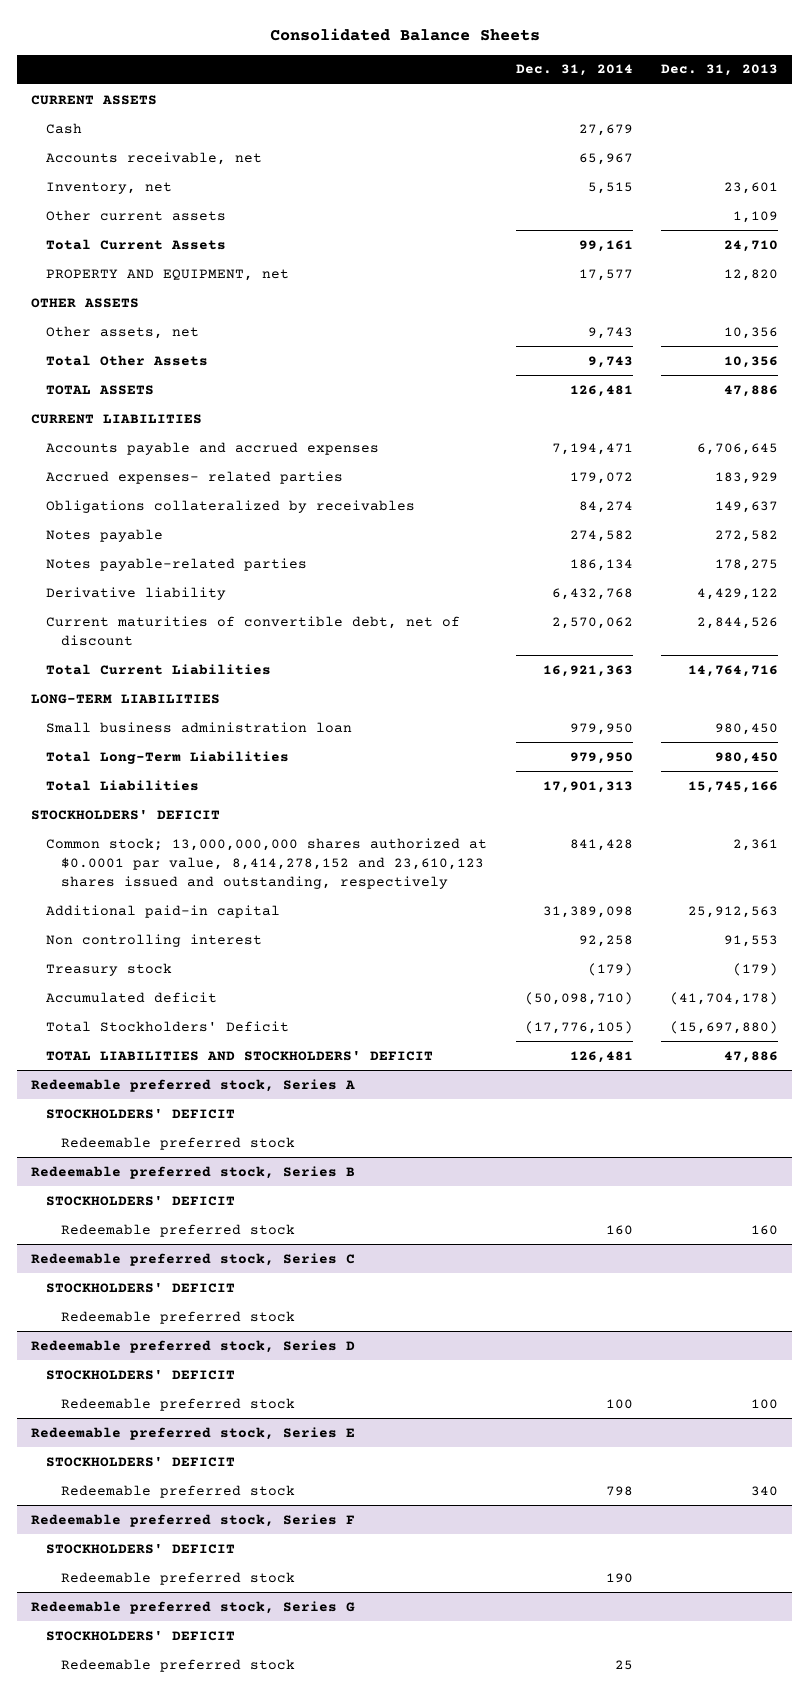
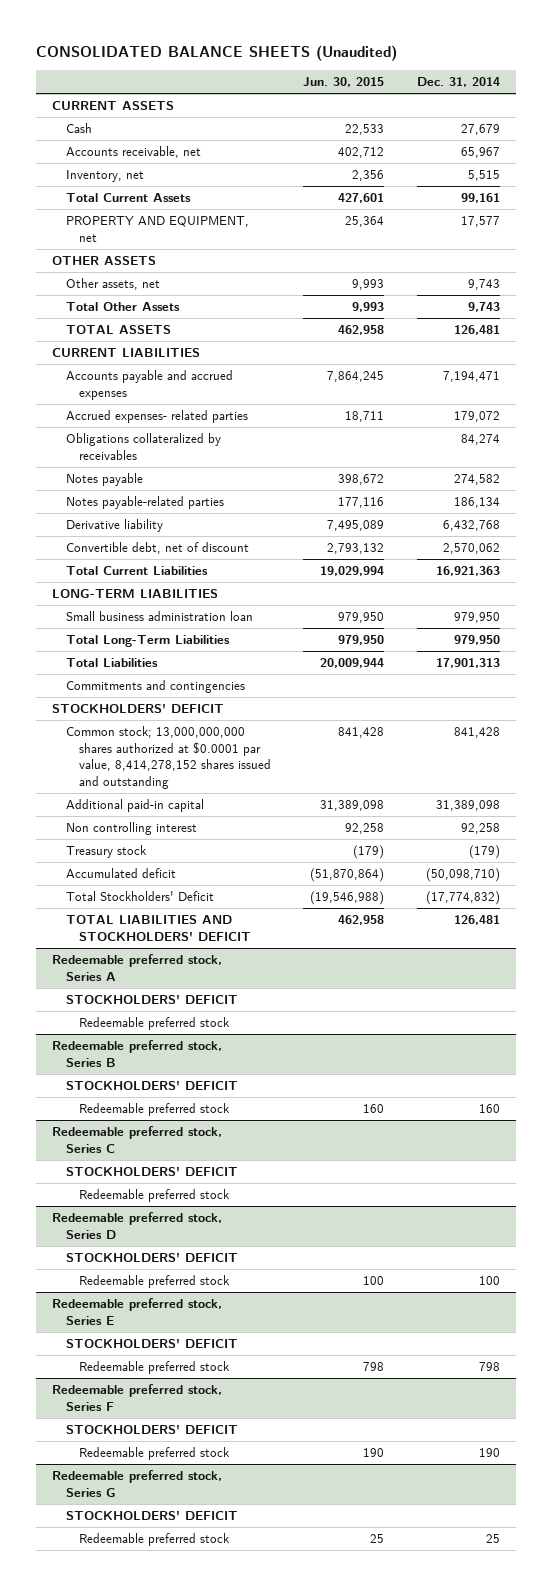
- Consolidated Balance Sheets
+ CONSOLIDATED BALANCE SHEETS (Unaudited)
- | Dec. 31, 2014 | Dec. 31, 2013
+ | Jun. 30, 2015 | Dec. 31, 2014
- Other current assets | | 1,109
- Current maturities of convertible debt, net of discount | 2,570,062 | 2,844,526
+ Convertible debt, net of discount | 2,793,132 | 2,570,062
+ Commitments and contingencies
- Common stock; 13,000,000,000 shares authorized at $0.0001 par value, 8,414,278,152 and 23,610,123 shares issued and outstanding, respectively | 841,428 | 2,361
+ Common stock; 13,000,000,000 shares authorized at $0.0001 par value, 8,414,278,152 shares issued and outstanding | 841,428 | 841,428
- Total Stockholders' Deficit | (17,776,105) | (15,697,880)
+ Total Stockholders' Deficit | (19,546,988) | (17,774,832)

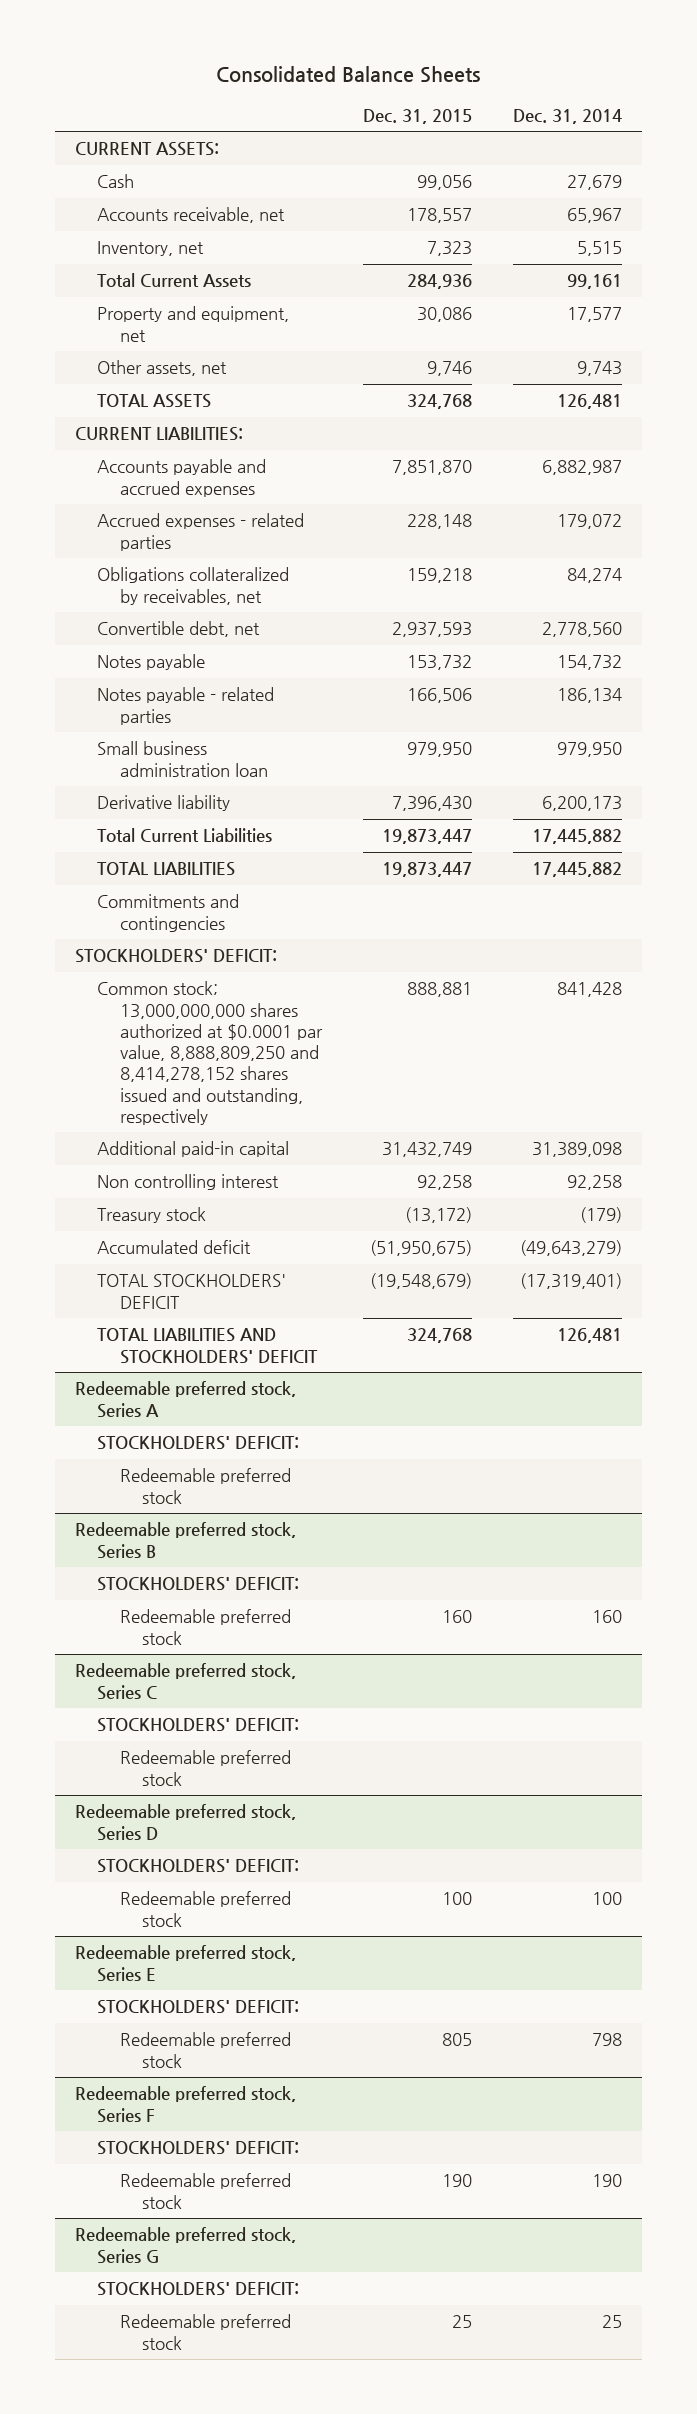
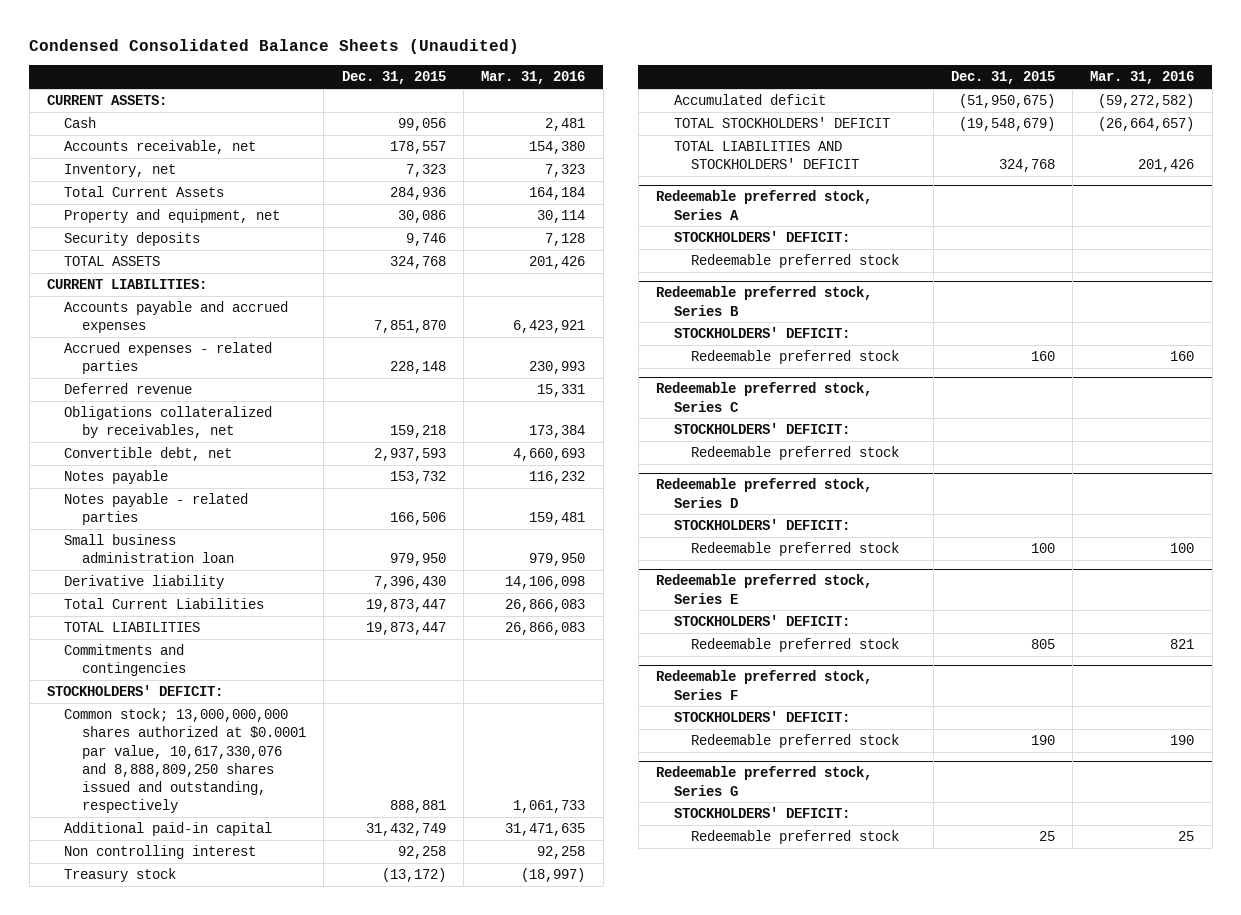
- Consolidated Balance Sheets
+ Condensed Consolidated Balance Sheets (Unaudited)
- | Dec. 31, 2015 | Dec. 31, 2014
+ | Dec. 31, 2015 | Mar. 31, 2016
- Other assets, net | 9,746 | 9,743
+ Security deposits | 9,746 | 7,128
+ Deferred revenue | | 15,331
- Common stock; 13,000,000,000 shares authorized at $0.0001 par value, 8,888,809,250 and 8,414,278,152 shares issued and outstanding, respectively | 888,881 | 841,428
+ Common stock; 13,000,000,000 shares authorized at $0.0001 par value, 10,617,330,076 and 8,888,809,250 shares issued and outstanding, respectively | 888,881 | 1,061,733

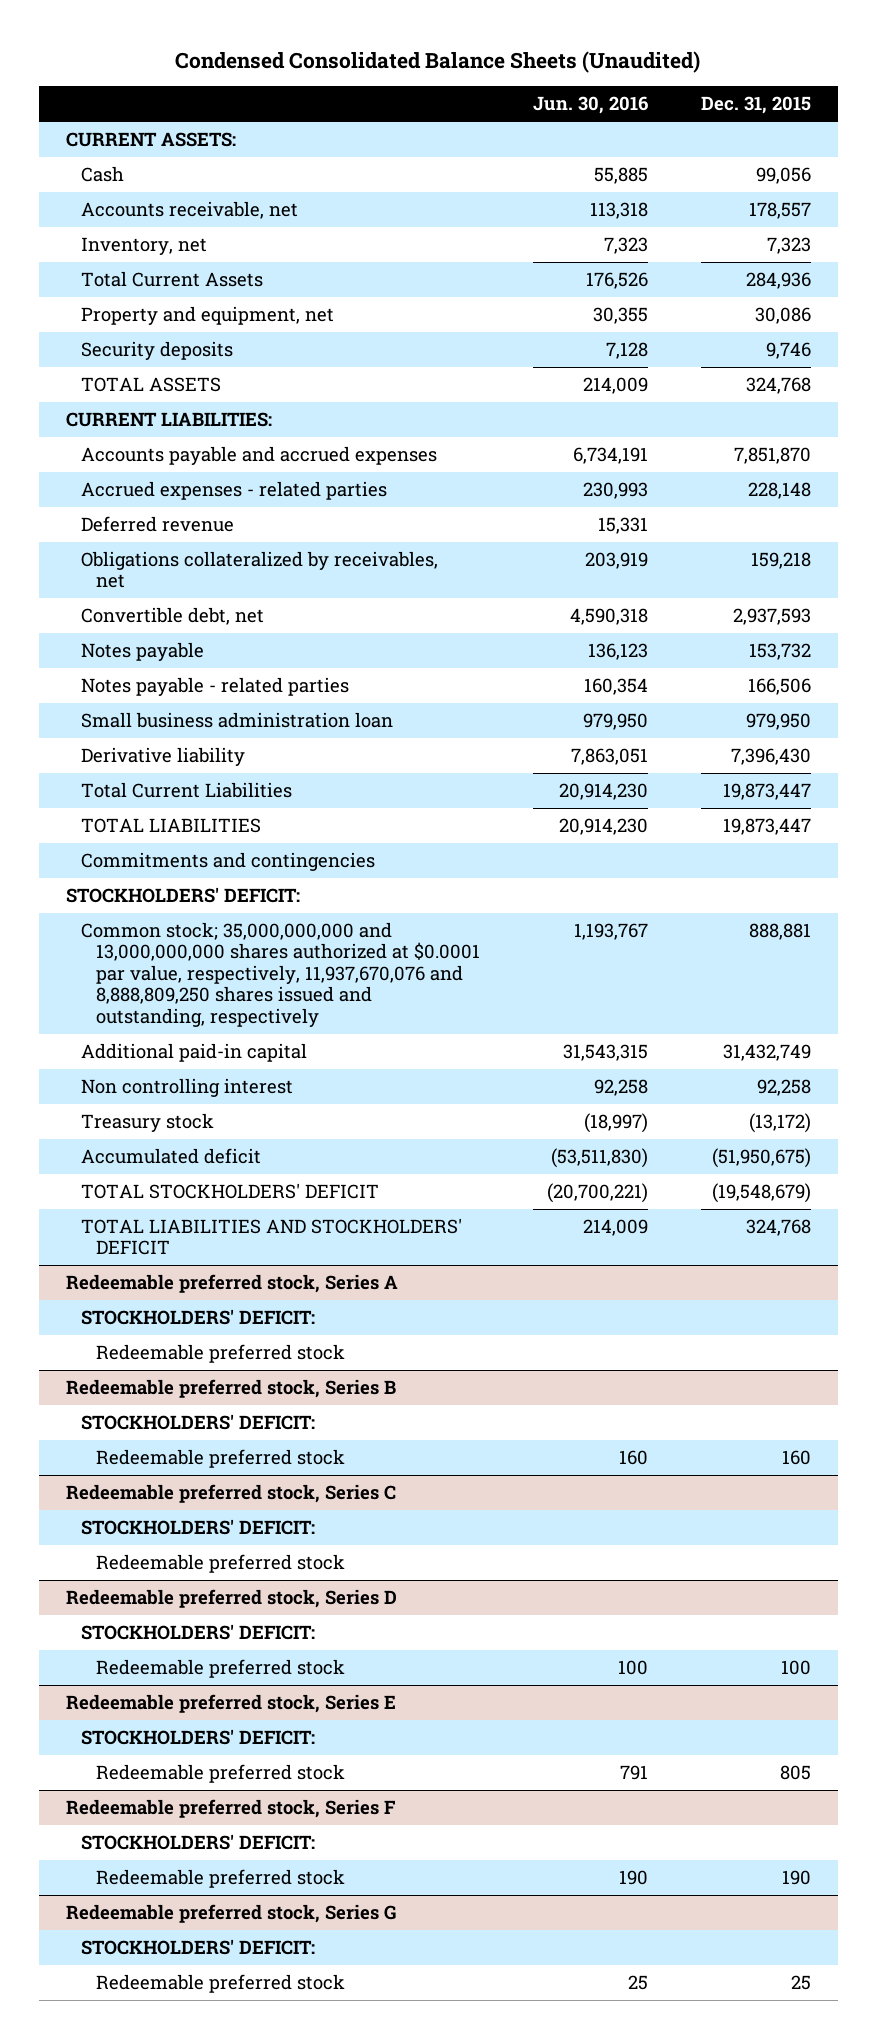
- | Dec. 31, 2015 | Mar. 31, 2016
+ | Jun. 30, 2016 | Dec. 31, 2015
- Common stock; 13,000,000,000 shares authorized at $0.0001 par value, 10,617,330,076 and 8,888,809,250 shares issued and outstanding, respectively | 888,881 | 1,061,733
+ Common stock; 35,000,000,000 and 13,000,000,000 shares authorized at $0.0001 par value, respectively, 11,937,670,076 and 8,888,809,250 shares issued and outstanding, respectively | 1,193,767 | 888,881

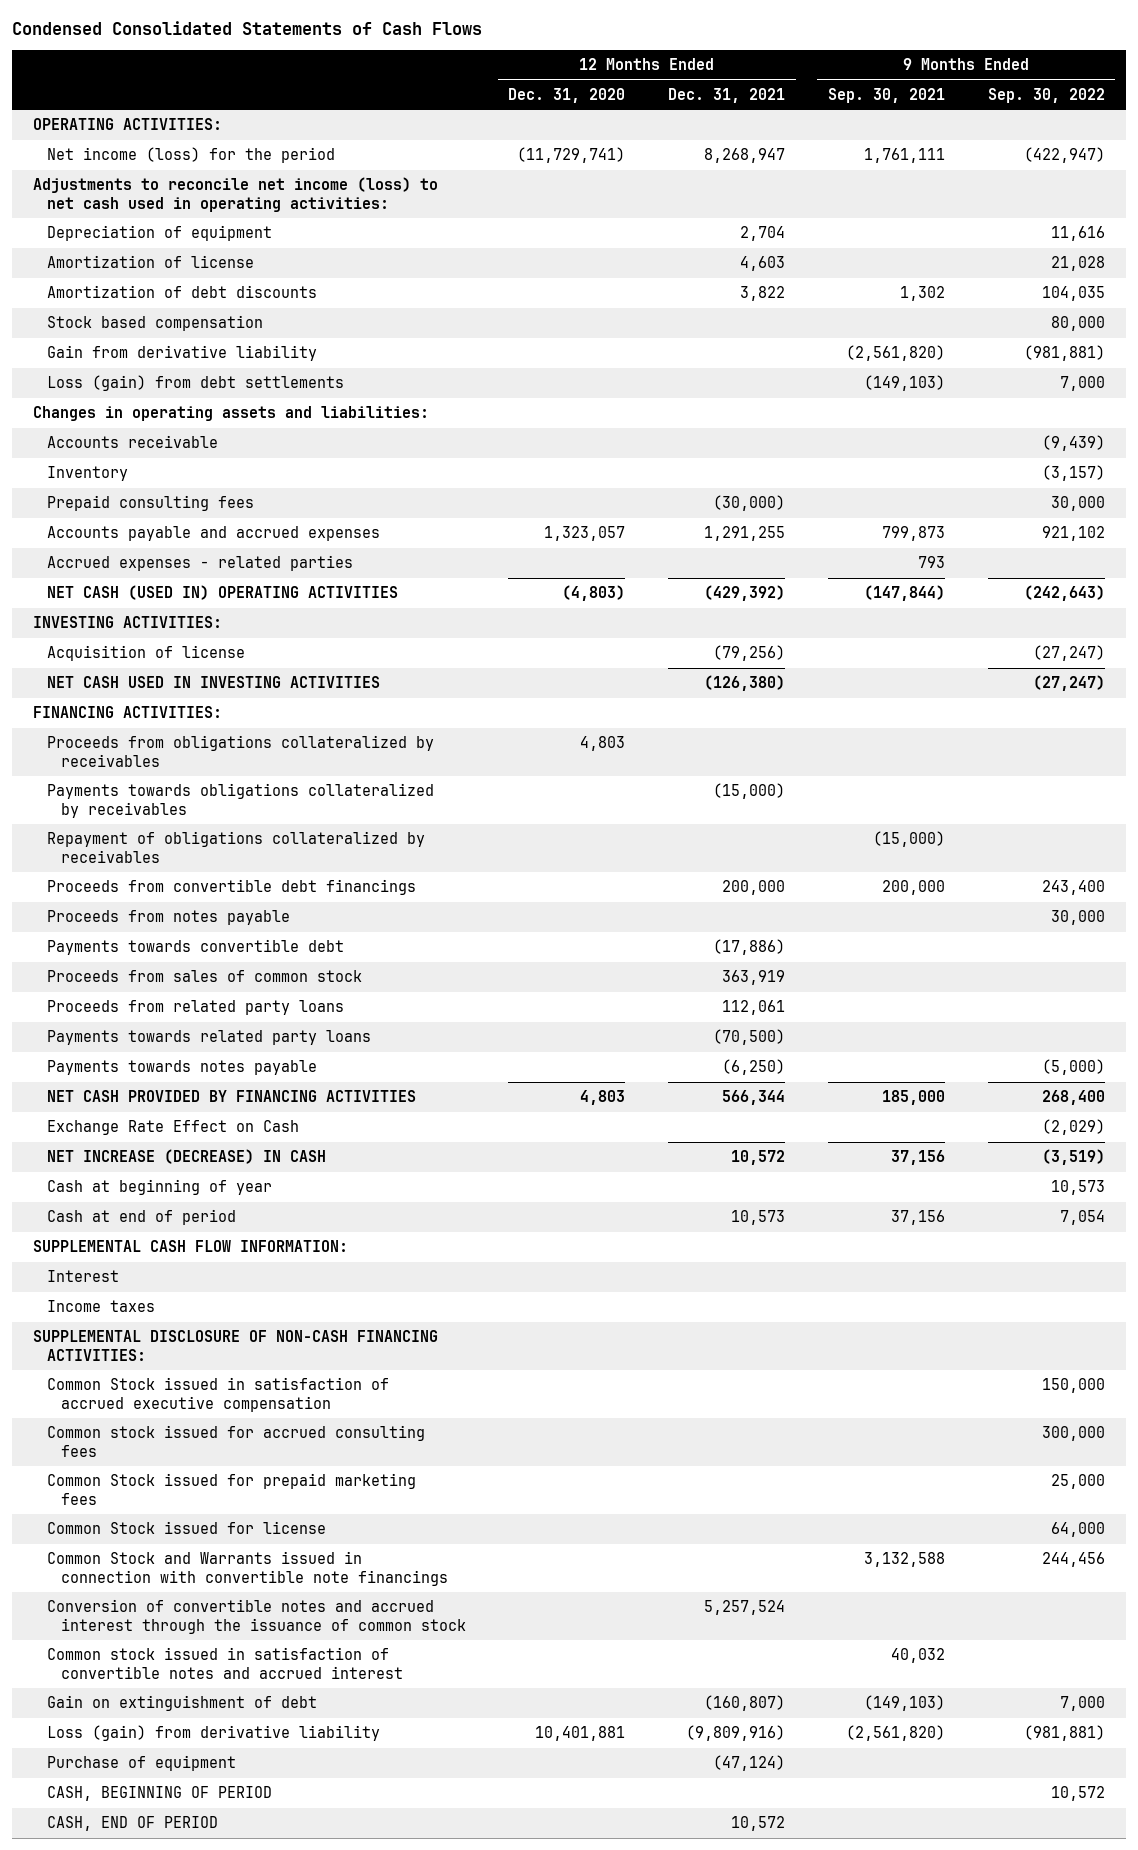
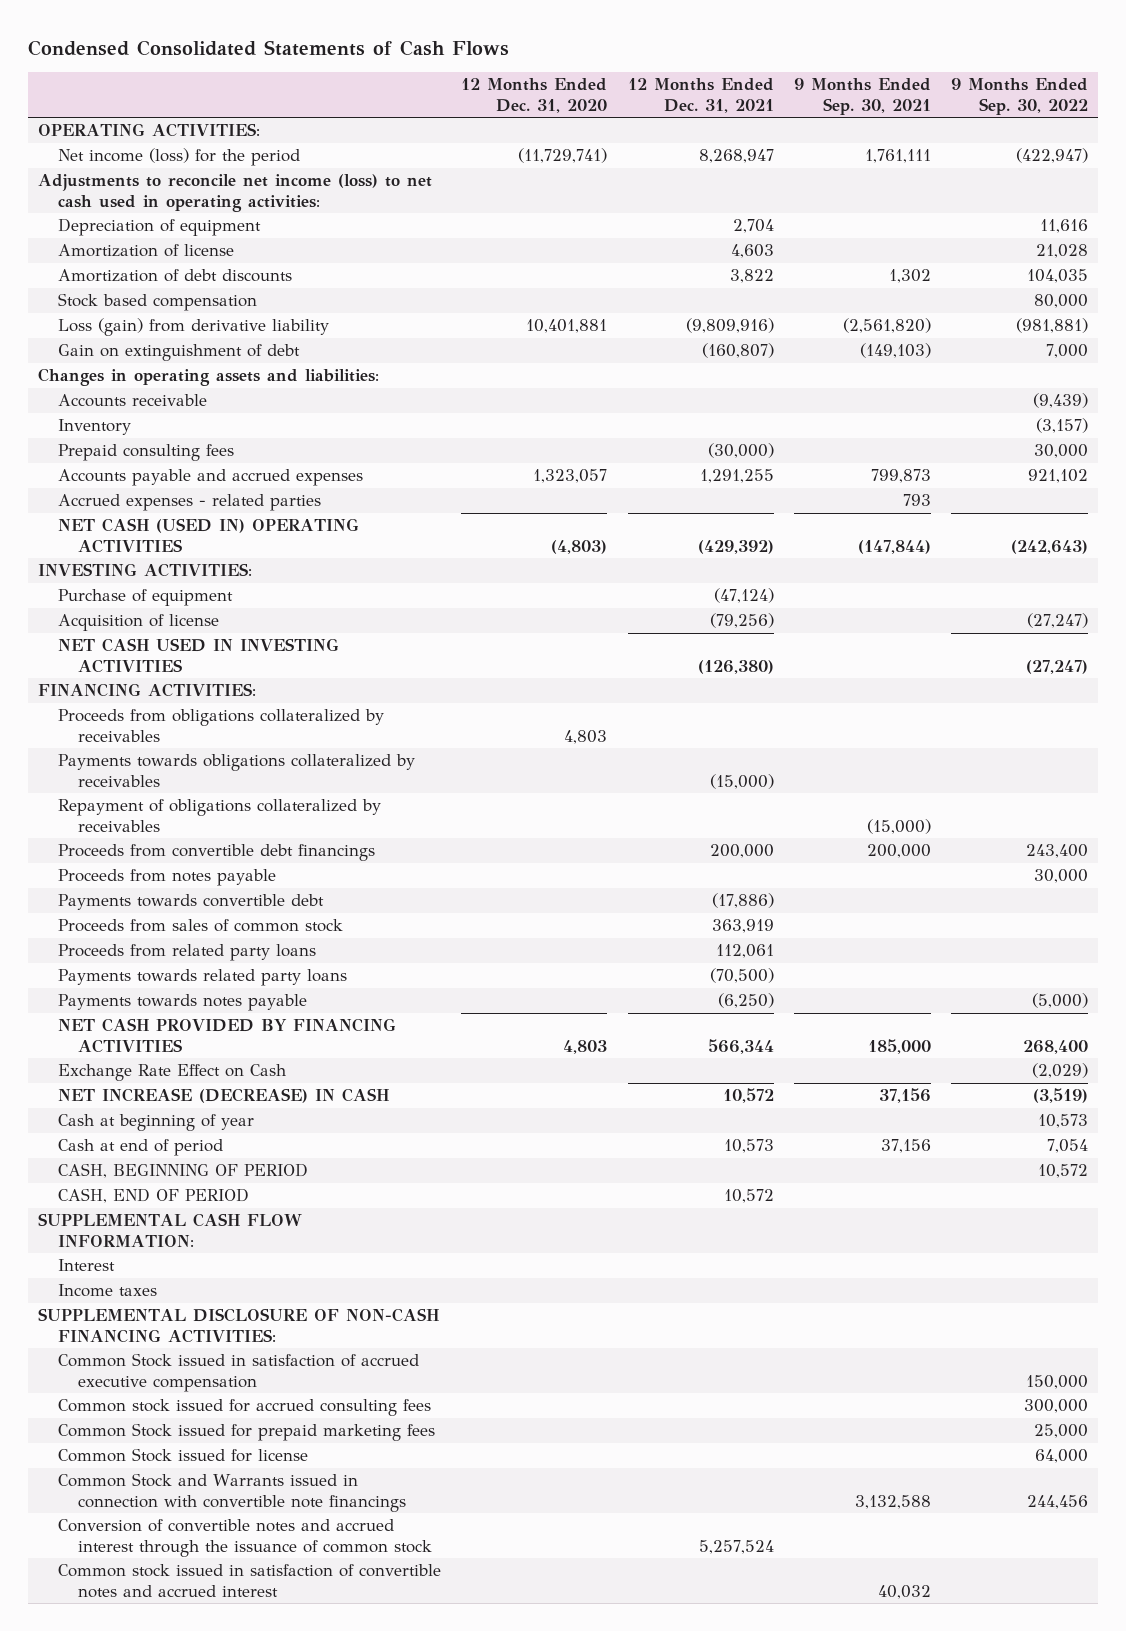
- Gain from derivative liability | | | (2,561,820) | (981,881)
- Loss (gain) from debt settlements | | | (149,103) | 7,000
moved up: Loss (gain) from derivative liability | 10,401,881 | (9,809,916) | (2,561,820) | (981,881)
moved up: Gain on extinguishment of debt | | (160,807) | (149,103) | 7,000
moved up: Purchase of equipment | | (47,124) | |
moved up: CASH, BEGINNING OF PERIOD | | | | 10,572
moved up: CASH, END OF PERIOD | | 10,572 | |

